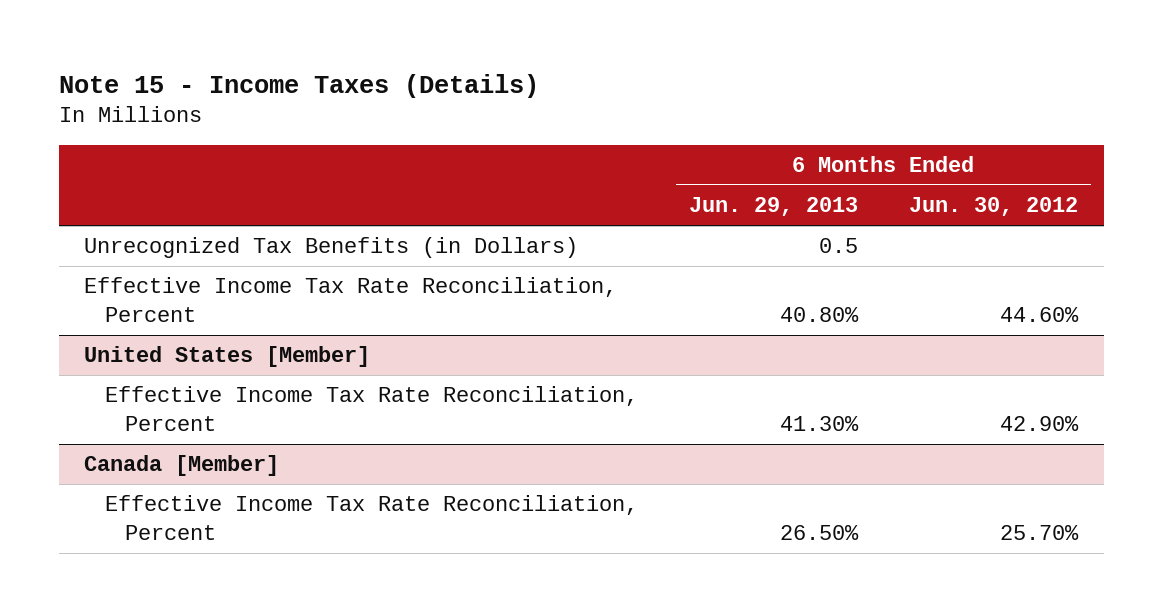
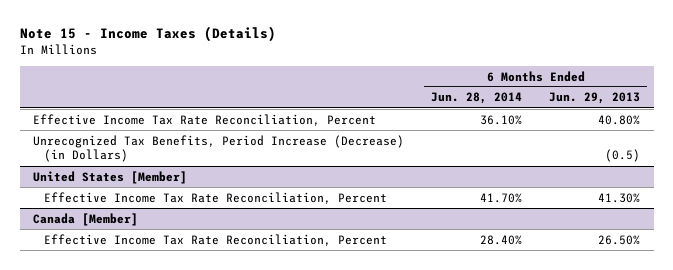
- | 6 Months Ended Jun. 29, 2013 | 6 Months Ended Jun. 30, 2012
+ | 6 Months Ended Jun. 28, 2014 | 6 Months Ended Jun. 29, 2013
- Unrecognized Tax Benefits (in Dollars) | 0.5 |
+ Unrecognized Tax Benefits, Period Increase (Decrease) (in Dollars) | | (0.5)

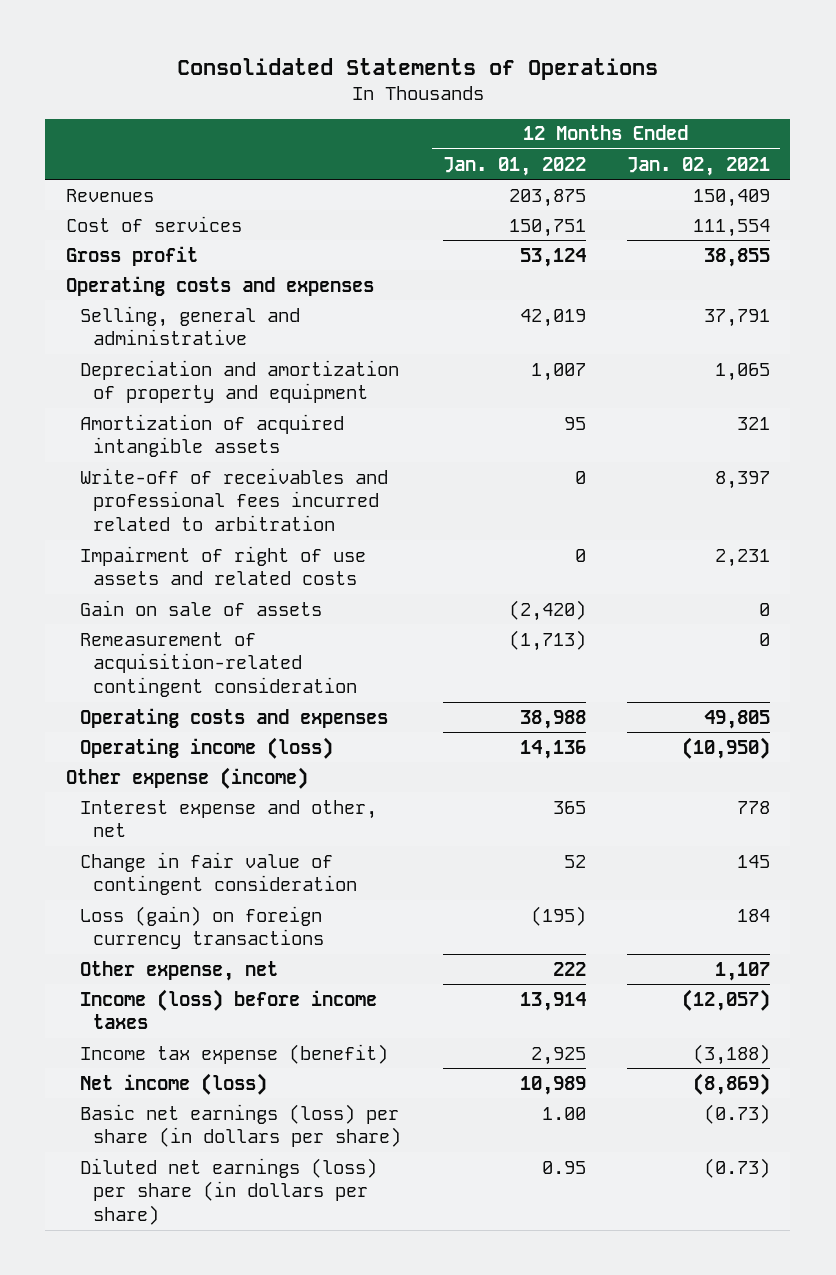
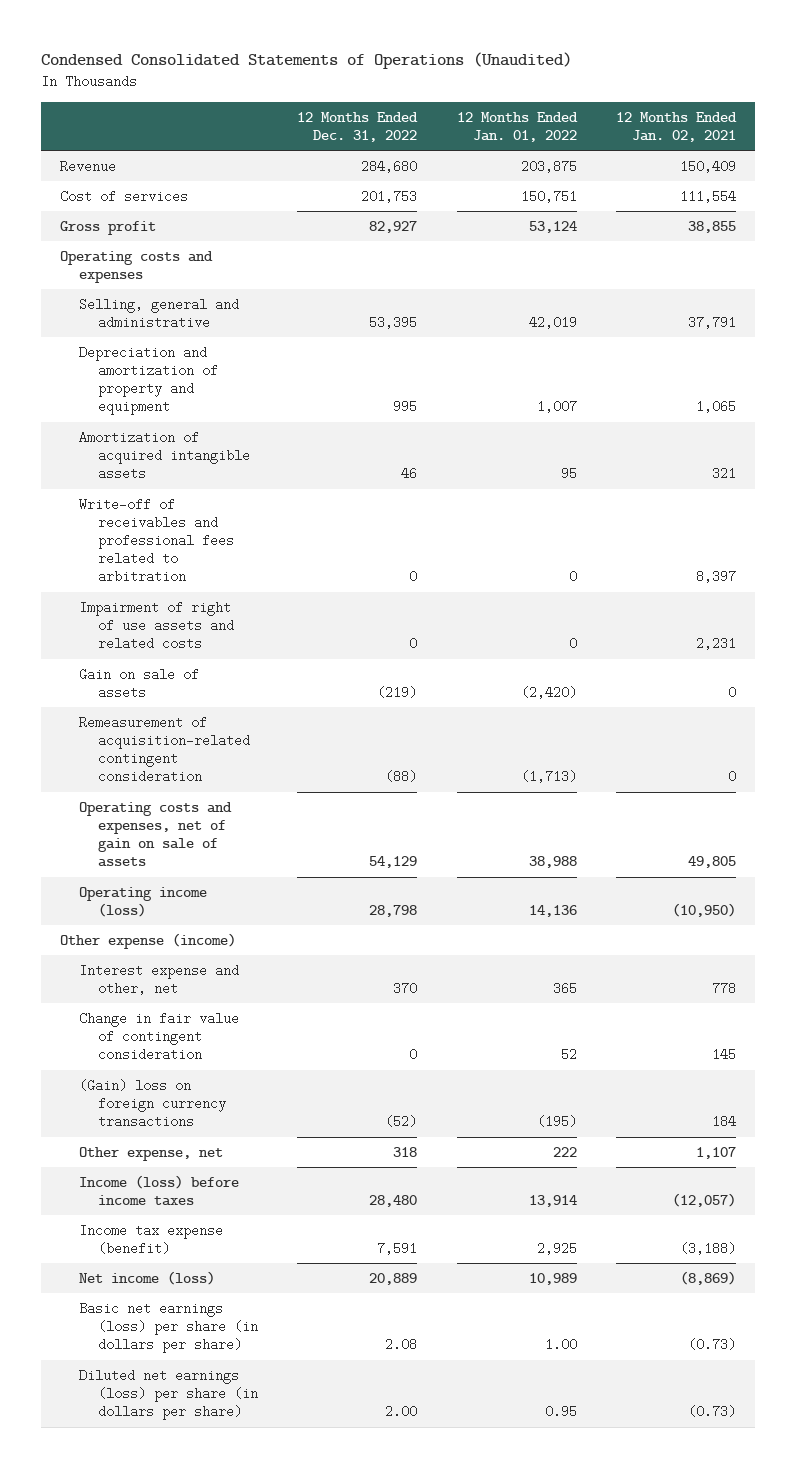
- Consolidated Statements of Operations
+ Condensed Consolidated Statements of Operations (Unaudited)
- | 12 Months Ended Jan. 01, 2022 | 12 Months Ended Jan. 02, 2021
+ | 12 Months Ended Dec. 31, 2022 | 12 Months Ended Jan. 01, 2022 | 12 Months Ended Jan. 02, 2021
- Revenues | 203,875 | 150,409
+ Revenue | 284,680 | 203,875 | 150,409
- Write-off of receivables and professional fees incurred related to arbitration | 0 | 8,397
+ Write-off of receivables and professional fees related to arbitration | 0 | 0 | 8,397
- Operating costs and expenses | 38,988 | 49,805
+ Operating costs and expenses, net of gain on sale of assets | 54,129 | 38,988 | 49,805
- Loss (gain) on foreign currency transactions | (195) | 184
+ (Gain) loss on foreign currency transactions | (52) | (195) | 184

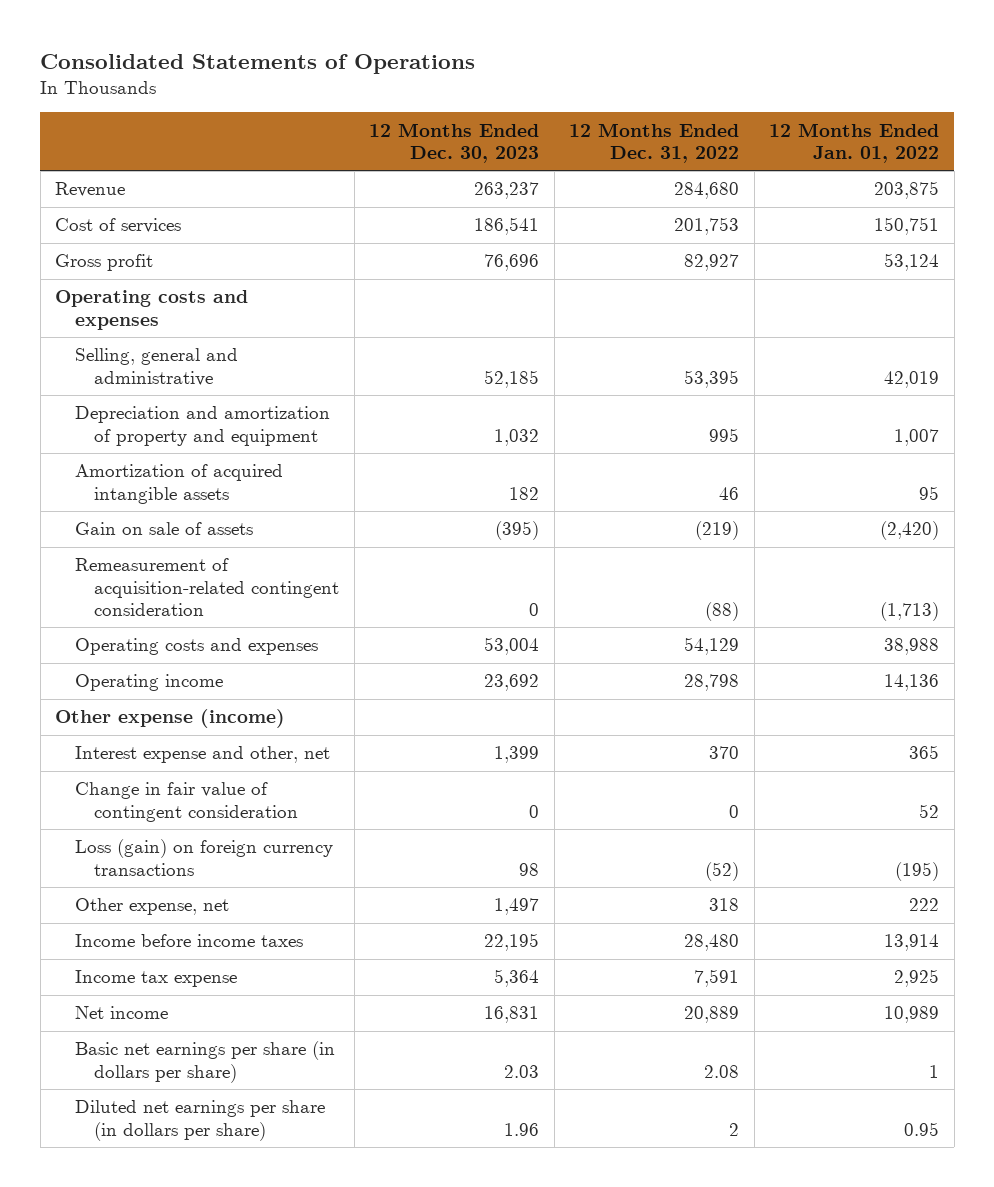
- Condensed Consolidated Statements of Operations (Unaudited)
+ Consolidated Statements of Operations
- | 12 Months Ended Dec. 31, 2022 | 12 Months Ended Jan. 01, 2022 | 12 Months Ended Jan. 02, 2021
+ | 12 Months Ended Dec. 30, 2023 | 12 Months Ended Dec. 31, 2022 | 12 Months Ended Jan. 01, 2022
- Write-off of receivables and professional fees related to arbitration | 0 | 0 | 8,397
- Impairment of right of use assets and related costs | 0 | 0 | 2,231
- Operating costs and expenses, net of gain on sale of assets | 54,129 | 38,988 | 49,805
- Operating income (loss) | 28,798 | 14,136 | (10,950)
+ Operating costs and expenses | 53,004 | 54,129 | 38,988
+ Operating income | 23,692 | 28,798 | 14,136
- (Gain) loss on foreign currency transactions | (52) | (195) | 184
+ Loss (gain) on foreign currency transactions | 98 | (52) | (195)
- Income (loss) before income taxes | 28,480 | 13,914 | (12,057)
- Income tax expense (benefit) | 7,591 | 2,925 | (3,188)
- Net income (loss) | 20,889 | 10,989 | (8,869)
- Basic net earnings (loss) per share (in dollars per share) | 2.08 | 1.00 | (0.73)
- Diluted net earnings (loss) per share (in dollars per share) | 2.00 | 0.95 | (0.73)
+ Income before income taxes | 22,195 | 28,480 | 13,914
+ Income tax expense | 5,364 | 7,591 | 2,925
+ Net income | 16,831 | 20,889 | 10,989
+ Basic net earnings per share (in dollars per share) | 2.03 | 2.08 | 1
+ Diluted net earnings per share (in dollars per share) | 1.96 | 2 | 0.95

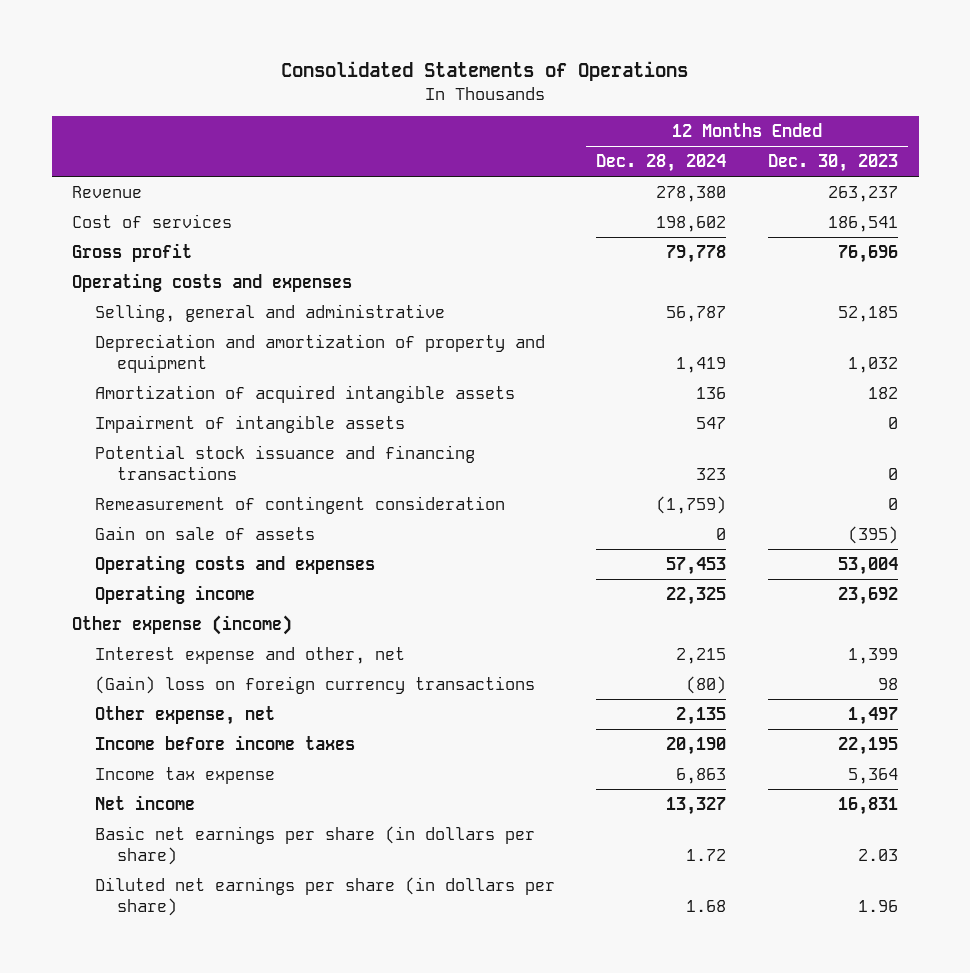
- | 12 Months Ended Dec. 30, 2023 | 12 Months Ended Dec. 31, 2022 | 12 Months Ended Jan. 01, 2022
+ | 12 Months Ended Dec. 28, 2024 | 12 Months Ended Dec. 30, 2023
+ Impairment of intangible assets | 547 | 0
+ Potential stock issuance and financing transactions | 323 | 0
+ Remeasurement of contingent consideration | (1,759) | 0
- Remeasurement of acquisition-related contingent consideration | 0 | (88) | (1,713)
- Change in fair value of contingent consideration | 0 | 0 | 52
- Loss (gain) on foreign currency transactions | 98 | (52) | (195)
+ (Gain) loss on foreign currency transactions | (80) | 98

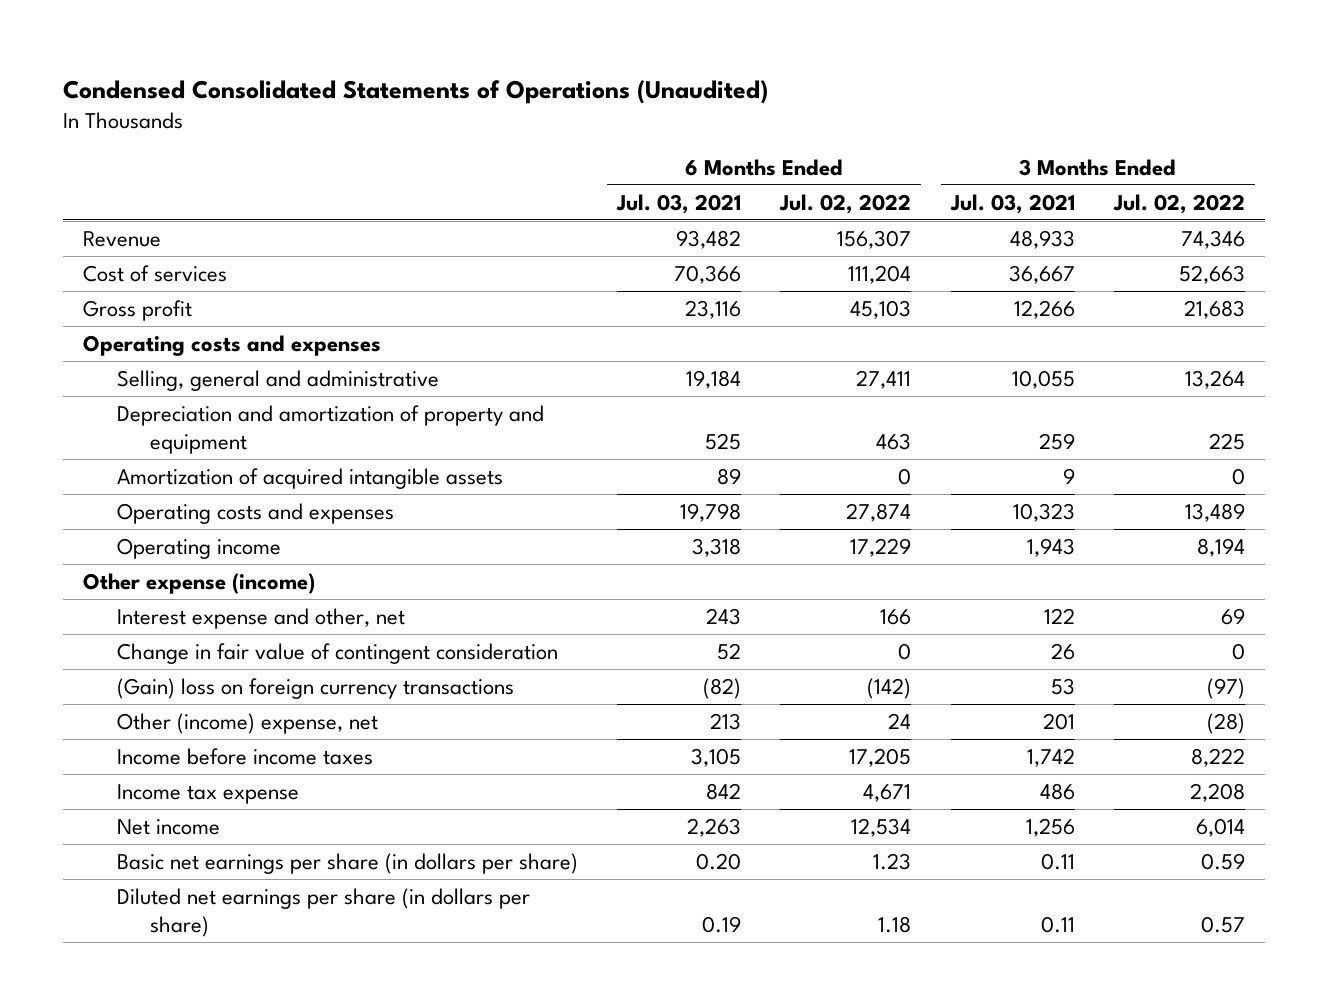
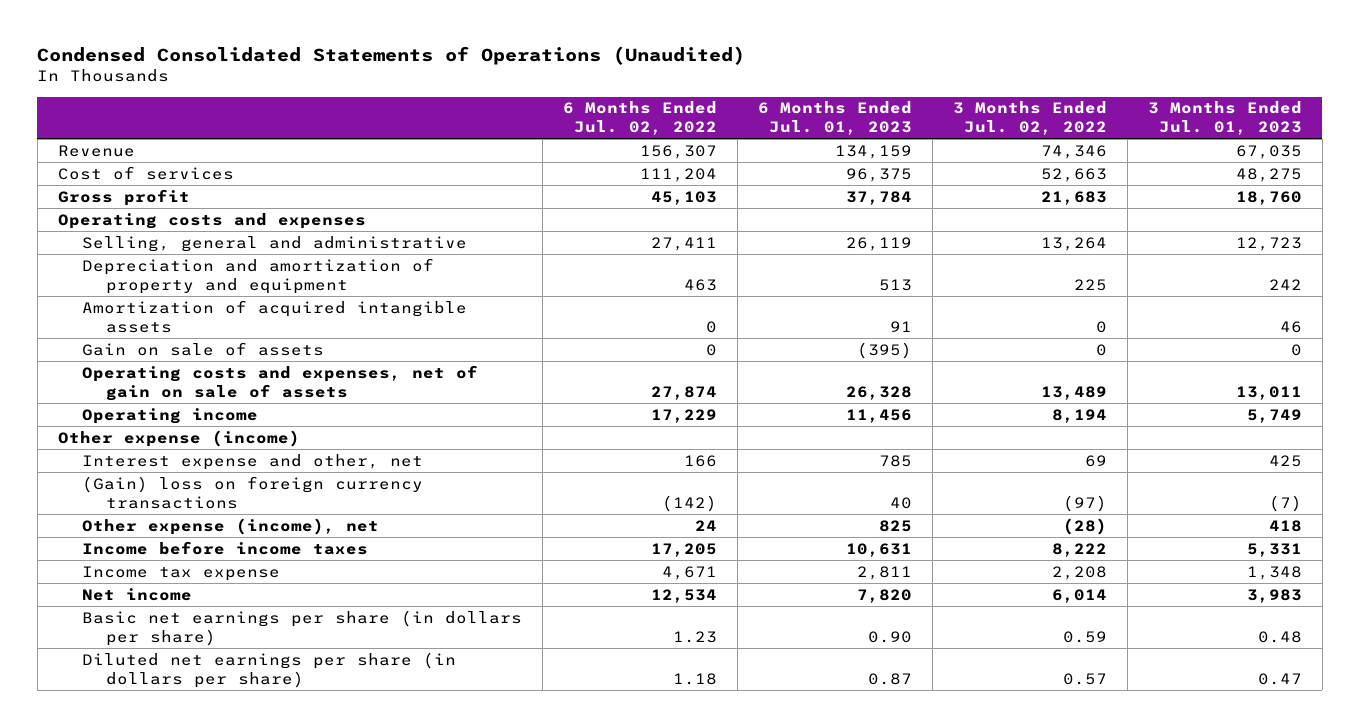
- | 6 Months Ended Jul. 03, 2021 | 6 Months Ended Jul. 02, 2022 | 3 Months Ended Jul. 03, 2021 | 3 Months Ended Jul. 02, 2022
+ | 6 Months Ended Jul. 02, 2022 | 6 Months Ended Jul. 01, 2023 | 3 Months Ended Jul. 02, 2022 | 3 Months Ended Jul. 01, 2023
- Operating costs and expenses | 19,798 | 27,874 | 10,323 | 13,489
+ Gain on sale of assets | 0 | (395) | 0 | 0
+ Operating costs and expenses, net of gain on sale of assets | 27,874 | 26,328 | 13,489 | 13,011
- Change in fair value of contingent consideration | 52 | 0 | 26 | 0
- Other (income) expense, net | 213 | 24 | 201 | (28)
+ Other expense (income), net | 24 | 825 | (28) | 418

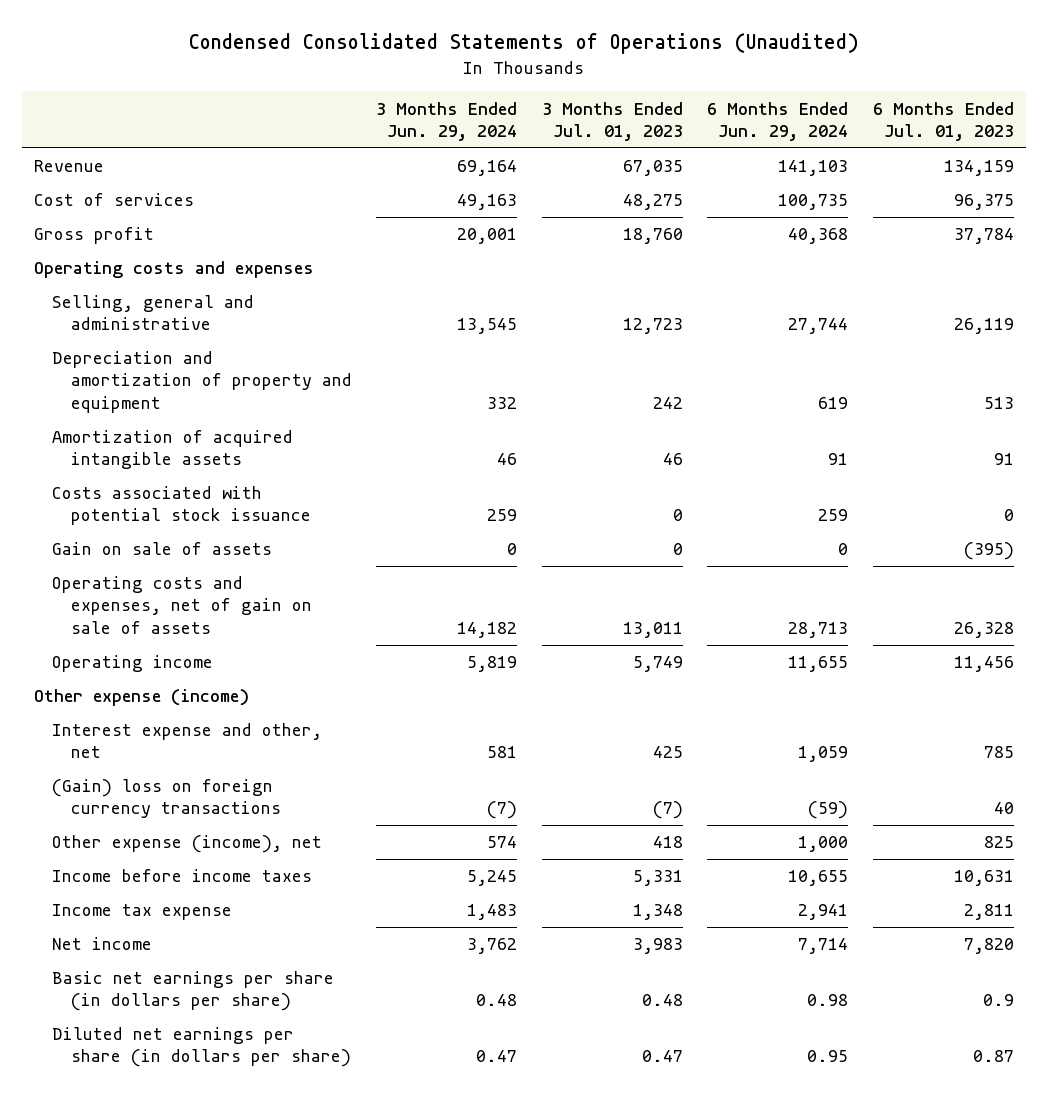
- | 6 Months Ended Jul. 02, 2022 | 6 Months Ended Jul. 01, 2023 | 3 Months Ended Jul. 02, 2022 | 3 Months Ended Jul. 01, 2023
+ | 3 Months Ended Jun. 29, 2024 | 3 Months Ended Jul. 01, 2023 | 6 Months Ended Jun. 29, 2024 | 6 Months Ended Jul. 01, 2023
+ Costs associated with potential stock issuance | 259 | 0 | 259 | 0
- Basic net earnings per share (in dollars per share) | 1.23 | 0.90 | 0.59 | 0.48
+ Basic net earnings per share (in dollars per share) | 0.48 | 0.48 | 0.98 | 0.9

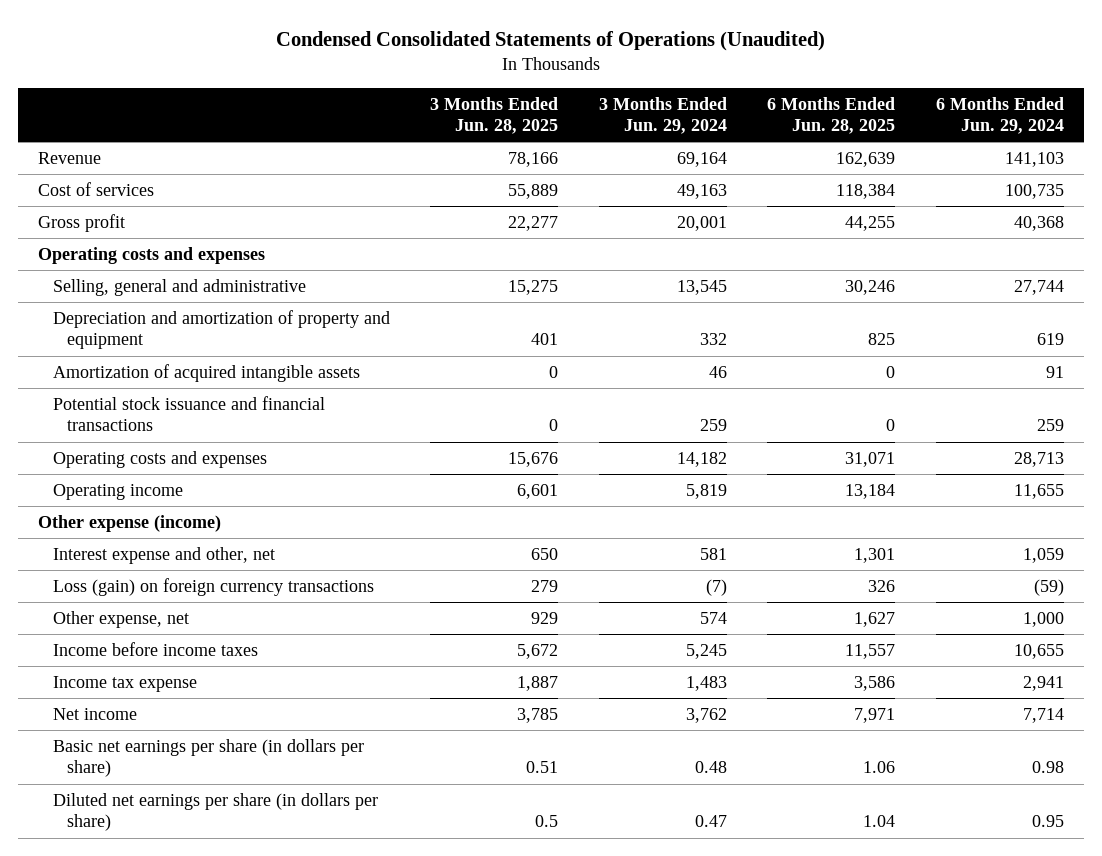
- | 3 Months Ended Jun. 29, 2024 | 3 Months Ended Jul. 01, 2023 | 6 Months Ended Jun. 29, 2024 | 6 Months Ended Jul. 01, 2023
+ | 3 Months Ended Jun. 28, 2025 | 3 Months Ended Jun. 29, 2024 | 6 Months Ended Jun. 28, 2025 | 6 Months Ended Jun. 29, 2024
- Costs associated with potential stock issuance | 259 | 0 | 259 | 0
- Gain on sale of assets | 0 | 0 | 0 | (395)
- Operating costs and expenses, net of gain on sale of assets | 14,182 | 13,011 | 28,713 | 26,328
+ Potential stock issuance and financial transactions | 0 | 259 | 0 | 259
+ Operating costs and expenses | 15,676 | 14,182 | 31,071 | 28,713
- (Gain) loss on foreign currency transactions | (7) | (7) | (59) | 40
- Other expense (income), net | 574 | 418 | 1,000 | 825
+ Loss (gain) on foreign currency transactions | 279 | (7) | 326 | (59)
+ Other expense, net | 929 | 574 | 1,627 | 1,000

